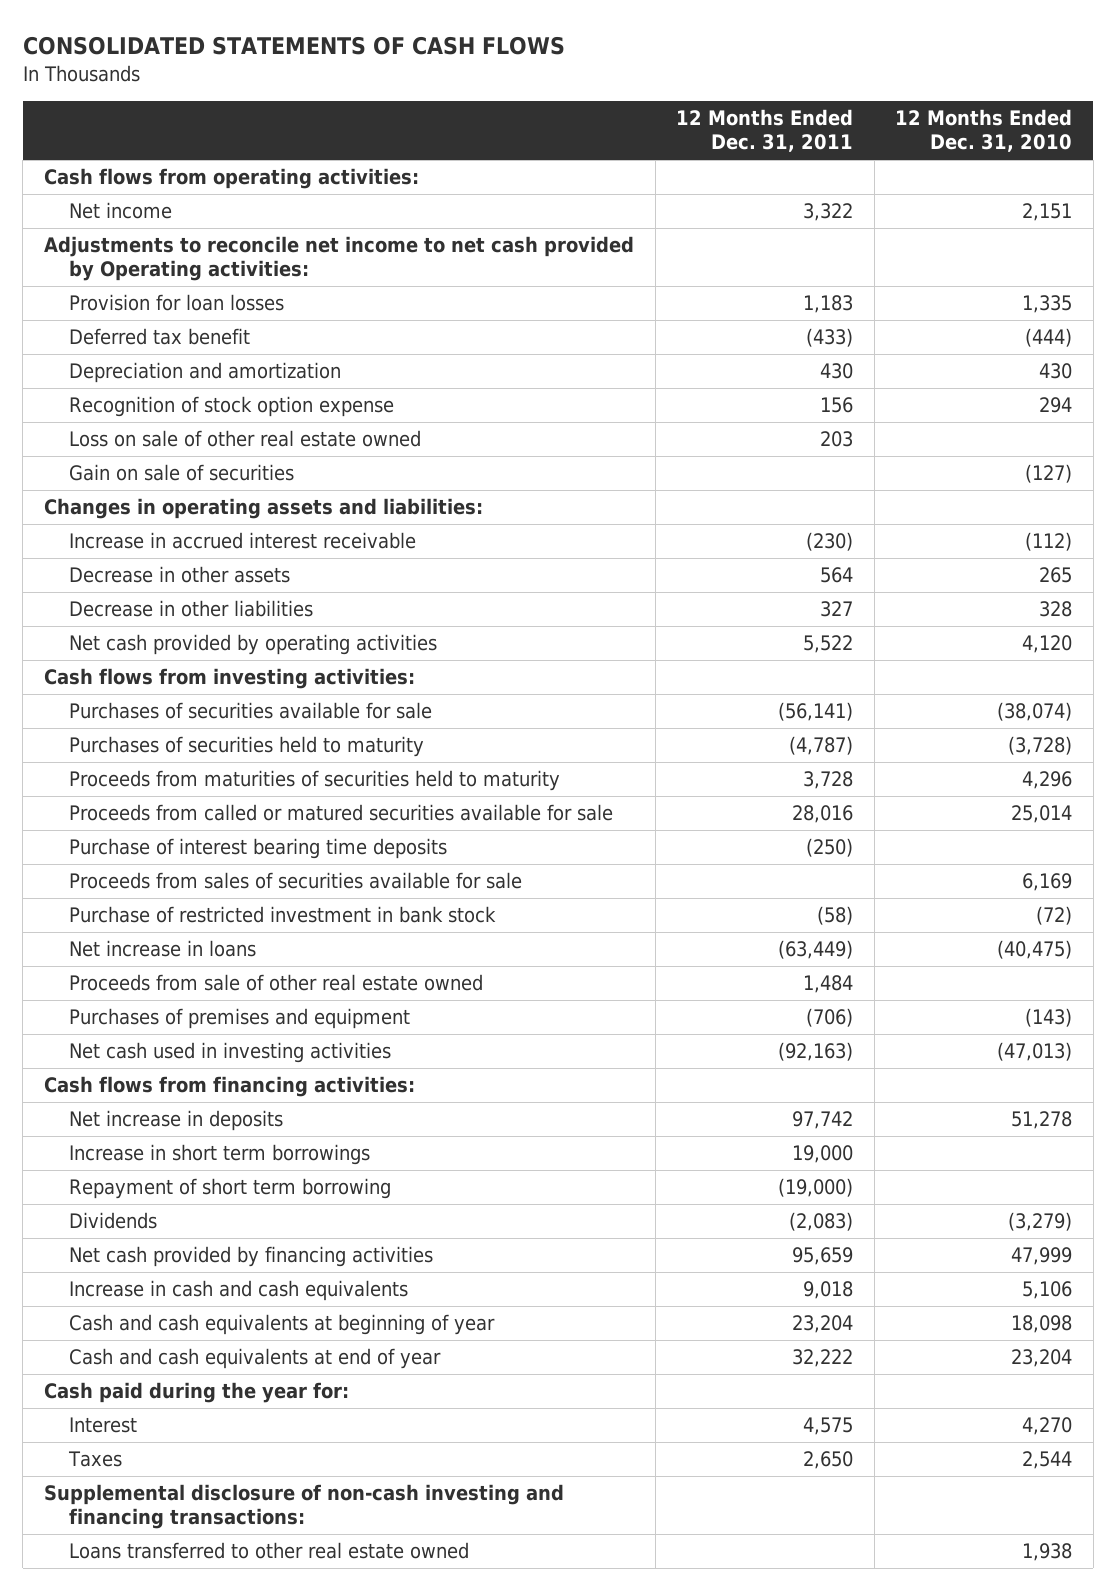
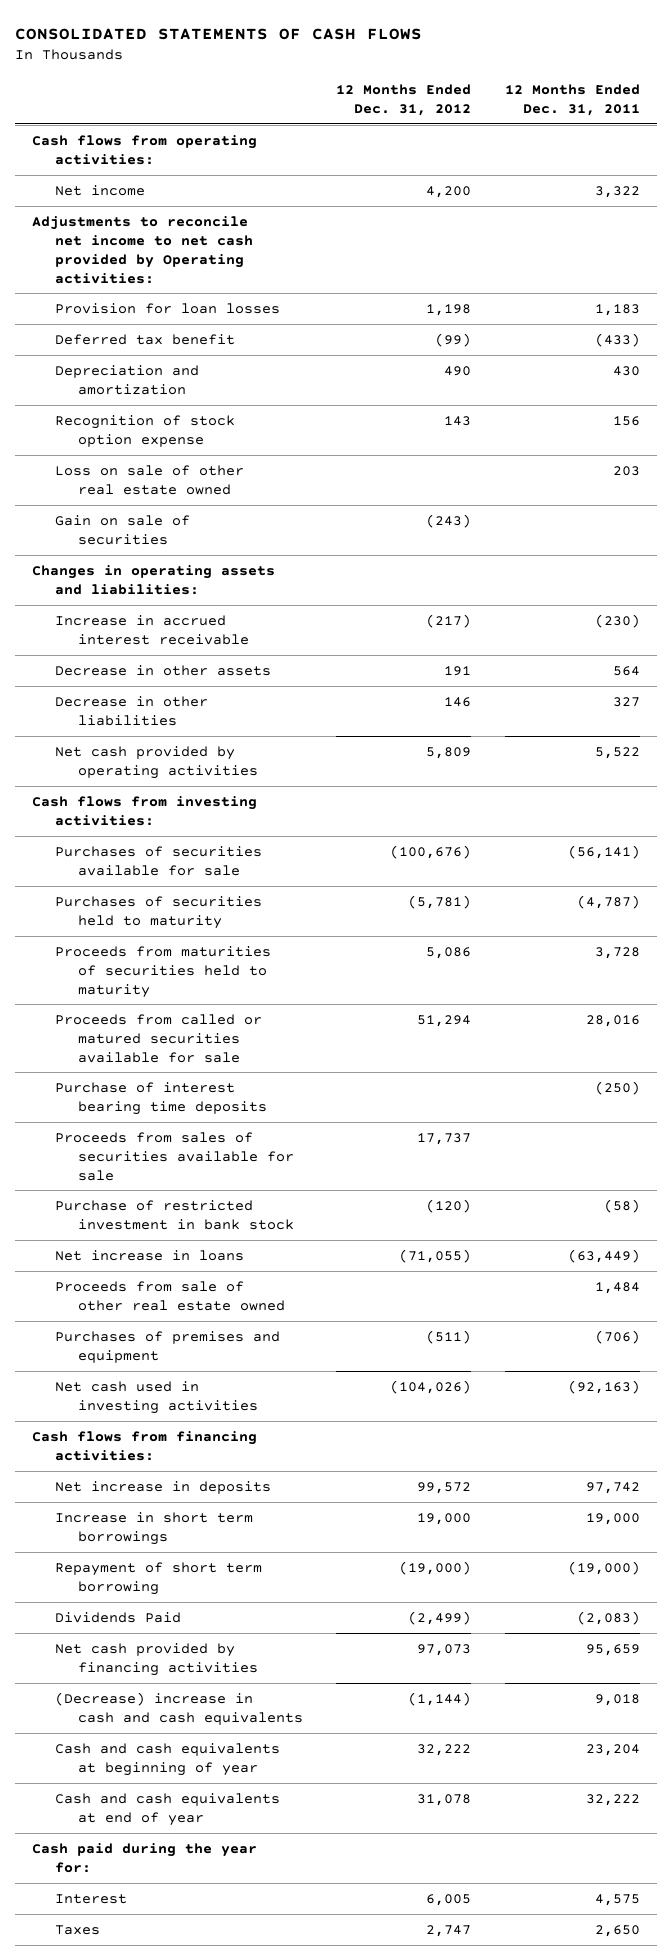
- | 12 Months Ended Dec. 31, 2011 | 12 Months Ended Dec. 31, 2010
+ | 12 Months Ended Dec. 31, 2012 | 12 Months Ended Dec. 31, 2011
- Dividends | (2,083) | (3,279)
+ Dividends Paid | (2,499) | (2,083)
- Increase in cash and cash equivalents | 9,018 | 5,106
+ (Decrease) increase in cash and cash equivalents | (1,144) | 9,018
- Supplemental disclosure of non-cash investing and financing transactions:
- Loans transferred to other real estate owned | | 1,938

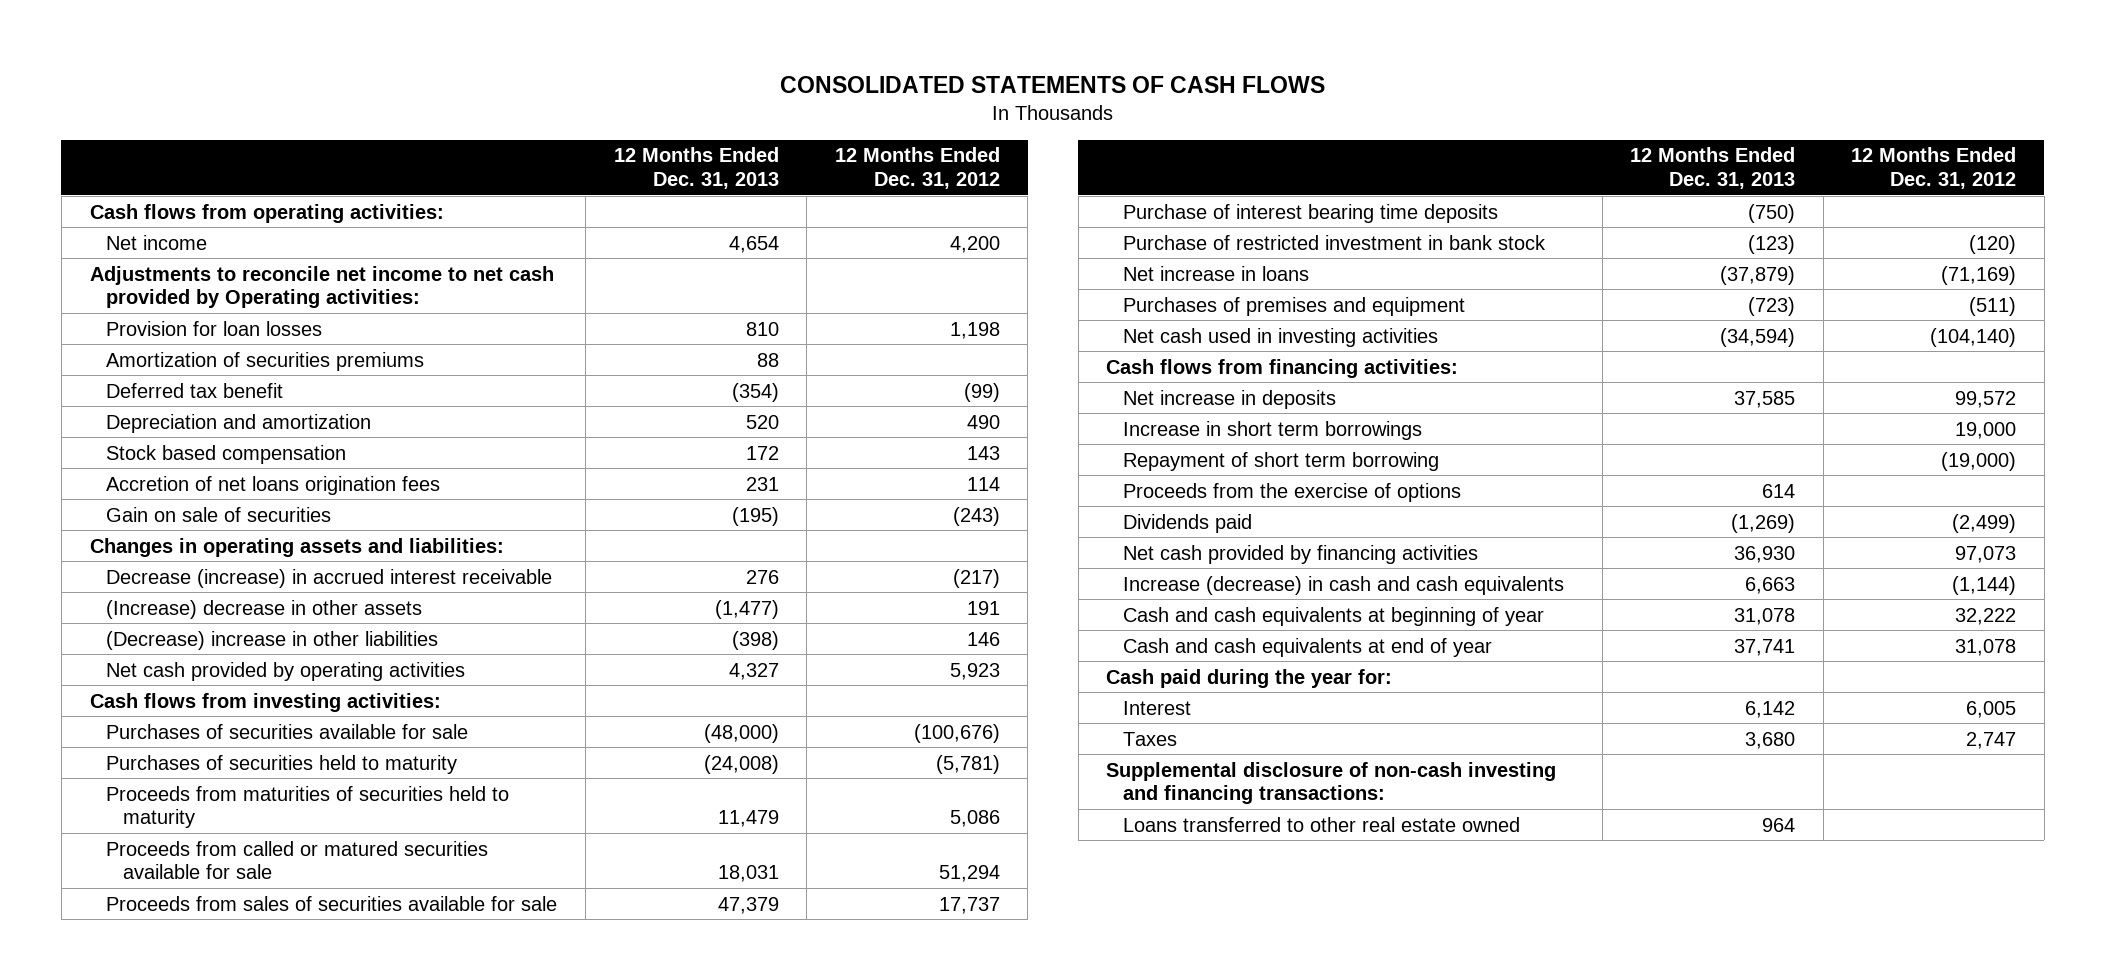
- | 12 Months Ended Dec. 31, 2012 | 12 Months Ended Dec. 31, 2011
+ | 12 Months Ended Dec. 31, 2013 | 12 Months Ended Dec. 31, 2012
+ Amortization of securities premiums | 88 |
- Recognition of stock option expense | 143 | 156
- Loss on sale of other real estate owned | | 203
+ Stock based compensation | 172 | 143
+ Accretion of net loans origination fees | 231 | 114
- Increase in accrued interest receivable | (217) | (230)
- Decrease in other assets | 191 | 564
- Decrease in other liabilities | 146 | 327
- Net cash provided by operating activities | 5,809 | 5,522
+ Decrease (increase) in accrued interest receivable | 276 | (217)
+ (Increase) decrease in other assets | (1,477) | 191
+ (Decrease) increase in other liabilities | (398) | 146
+ Net cash provided by operating activities | 4,327 | 5,923
moved down: Purchase of interest bearing time deposits | (750) |
- Net increase in loans | (71,055) | (63,449)
- Proceeds from sale of other real estate owned | | 1,484
+ Net increase in loans | (37,879) | (71,169)
- Net cash used in investing activities | (104,026) | (92,163)
+ Net cash used in investing activities | (34,594) | (104,140)
- Dividends Paid | (2,499) | (2,083)
+ Proceeds from the exercise of options | 614 |
+ Dividends paid | (1,269) | (2,499)
- (Decrease) increase in cash and cash equivalents | (1,144) | 9,018
+ Increase (decrease) in cash and cash equivalents | 6,663 | (1,144)
+ Supplemental disclosure of non-cash investing and financing transactions:
+ Loans transferred to other real estate owned | 964 |

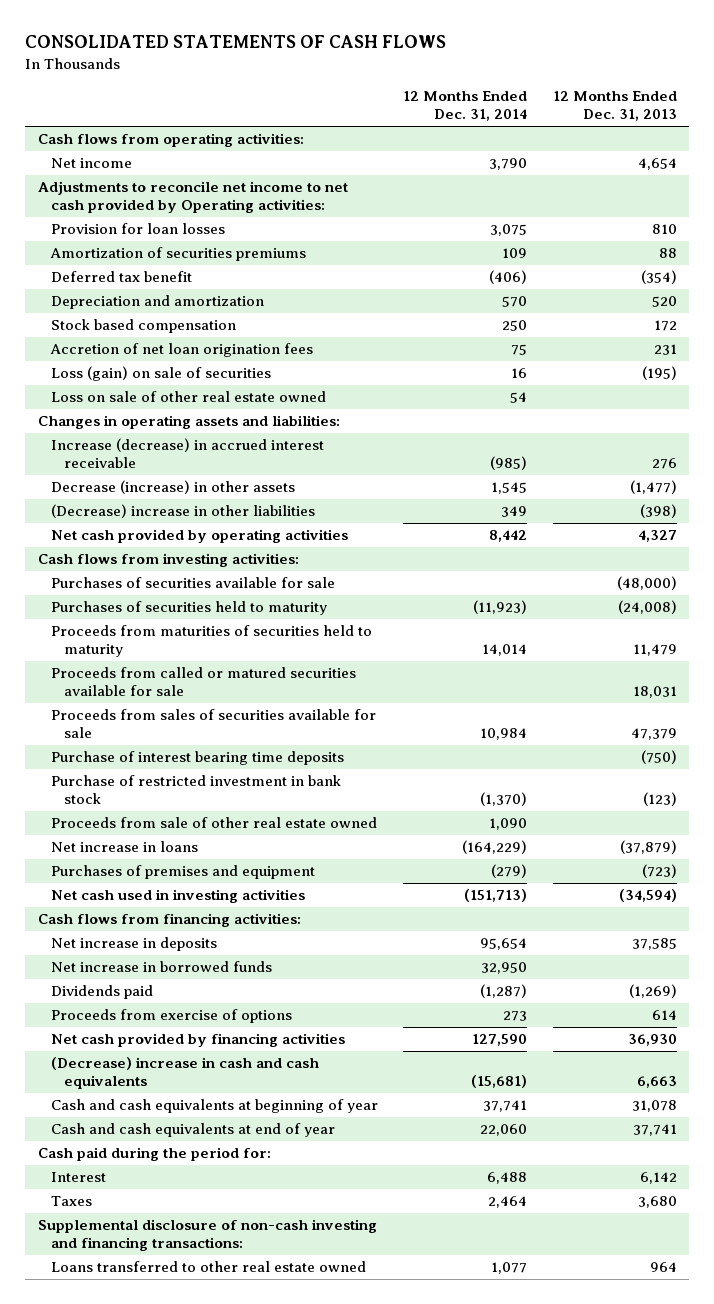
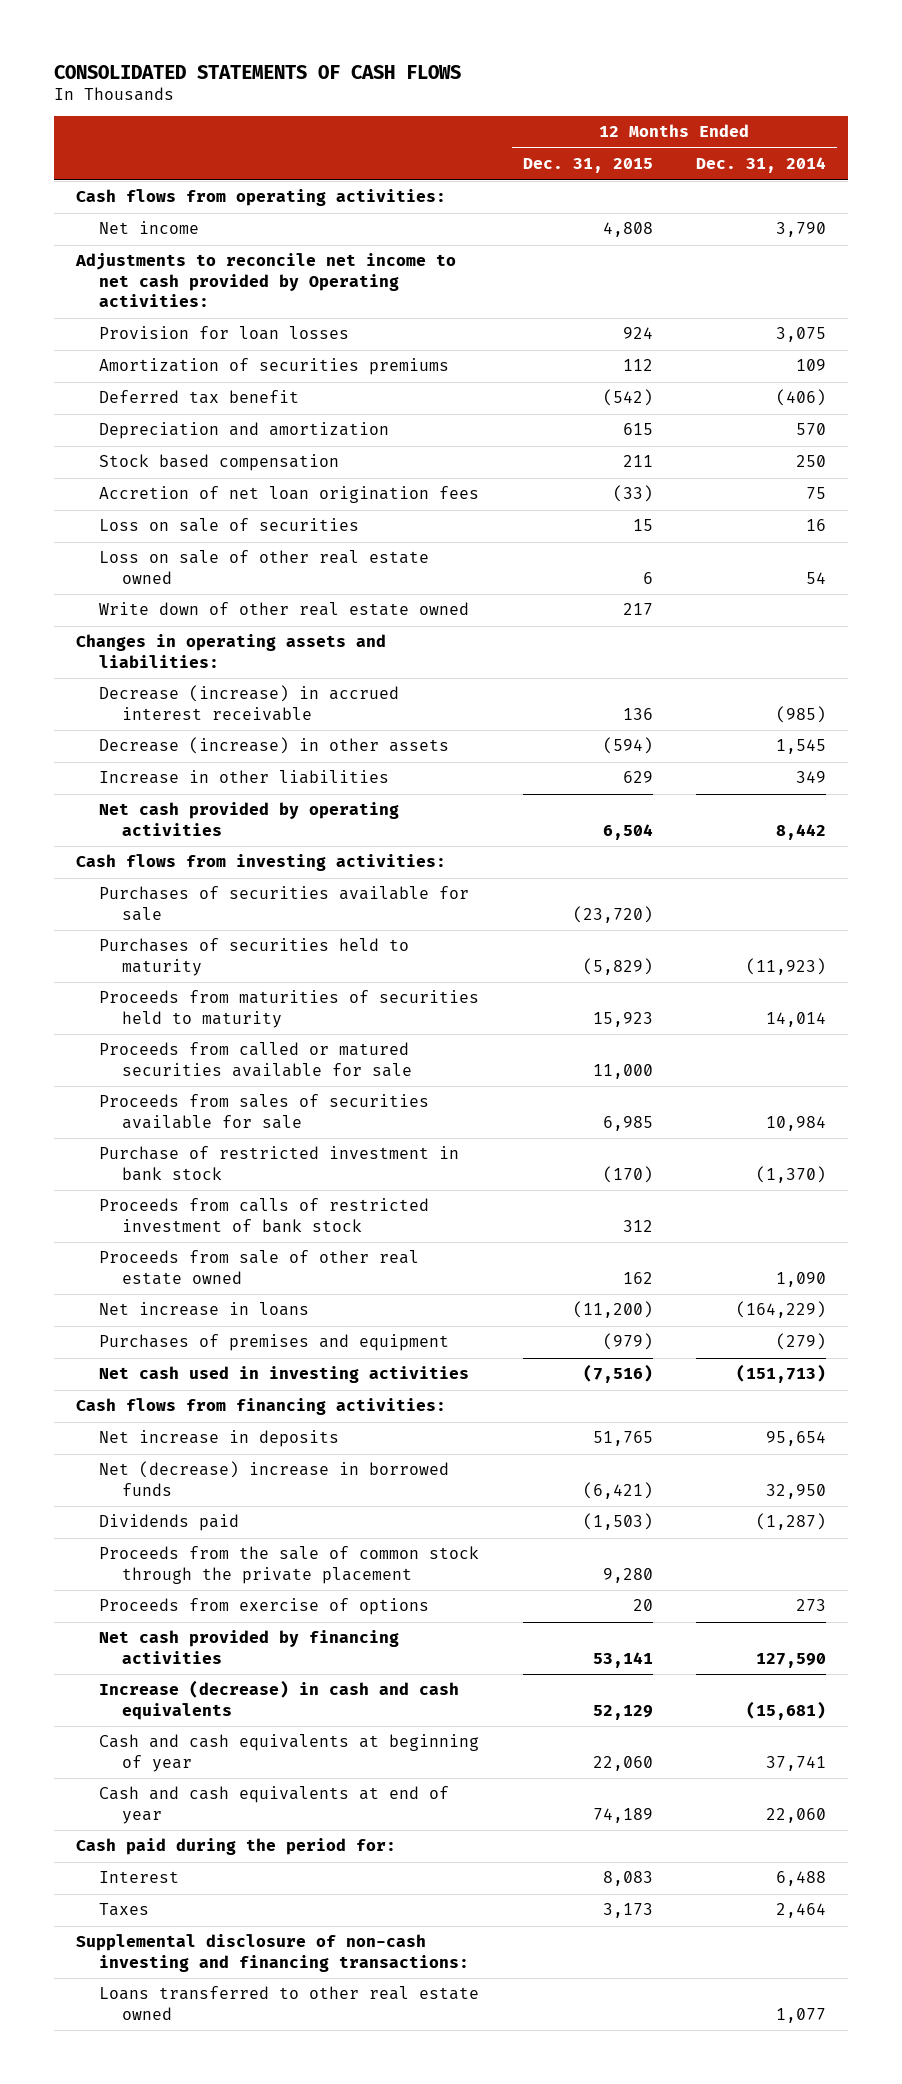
- | 12 Months Ended Dec. 31, 2014 | 12 Months Ended Dec. 31, 2013
+ | 12 Months Ended Dec. 31, 2015 | 12 Months Ended Dec. 31, 2014
- Loss (gain) on sale of securities | 16 | (195)
+ Loss on sale of securities | 15 | 16
+ Write down of other real estate owned | 217 |
- Increase (decrease) in accrued interest receivable | (985) | 276
+ Decrease (increase) in accrued interest receivable | 136 | (985)
- (Decrease) increase in other liabilities | 349 | (398)
+ Increase in other liabilities | 629 | 349
- Purchase of interest bearing time deposits | | (750)
+ Proceeds from calls of restricted investment of bank stock | 312 |
- Net increase in borrowed funds | 32,950 |
+ Net (decrease) increase in borrowed funds | (6,421) | 32,950
+ Proceeds from the sale of common stock through the private placement | 9,280 |
- (Decrease) increase in cash and cash equivalents | (15,681) | 6,663
+ Increase (decrease) in cash and cash equivalents | 52,129 | (15,681)

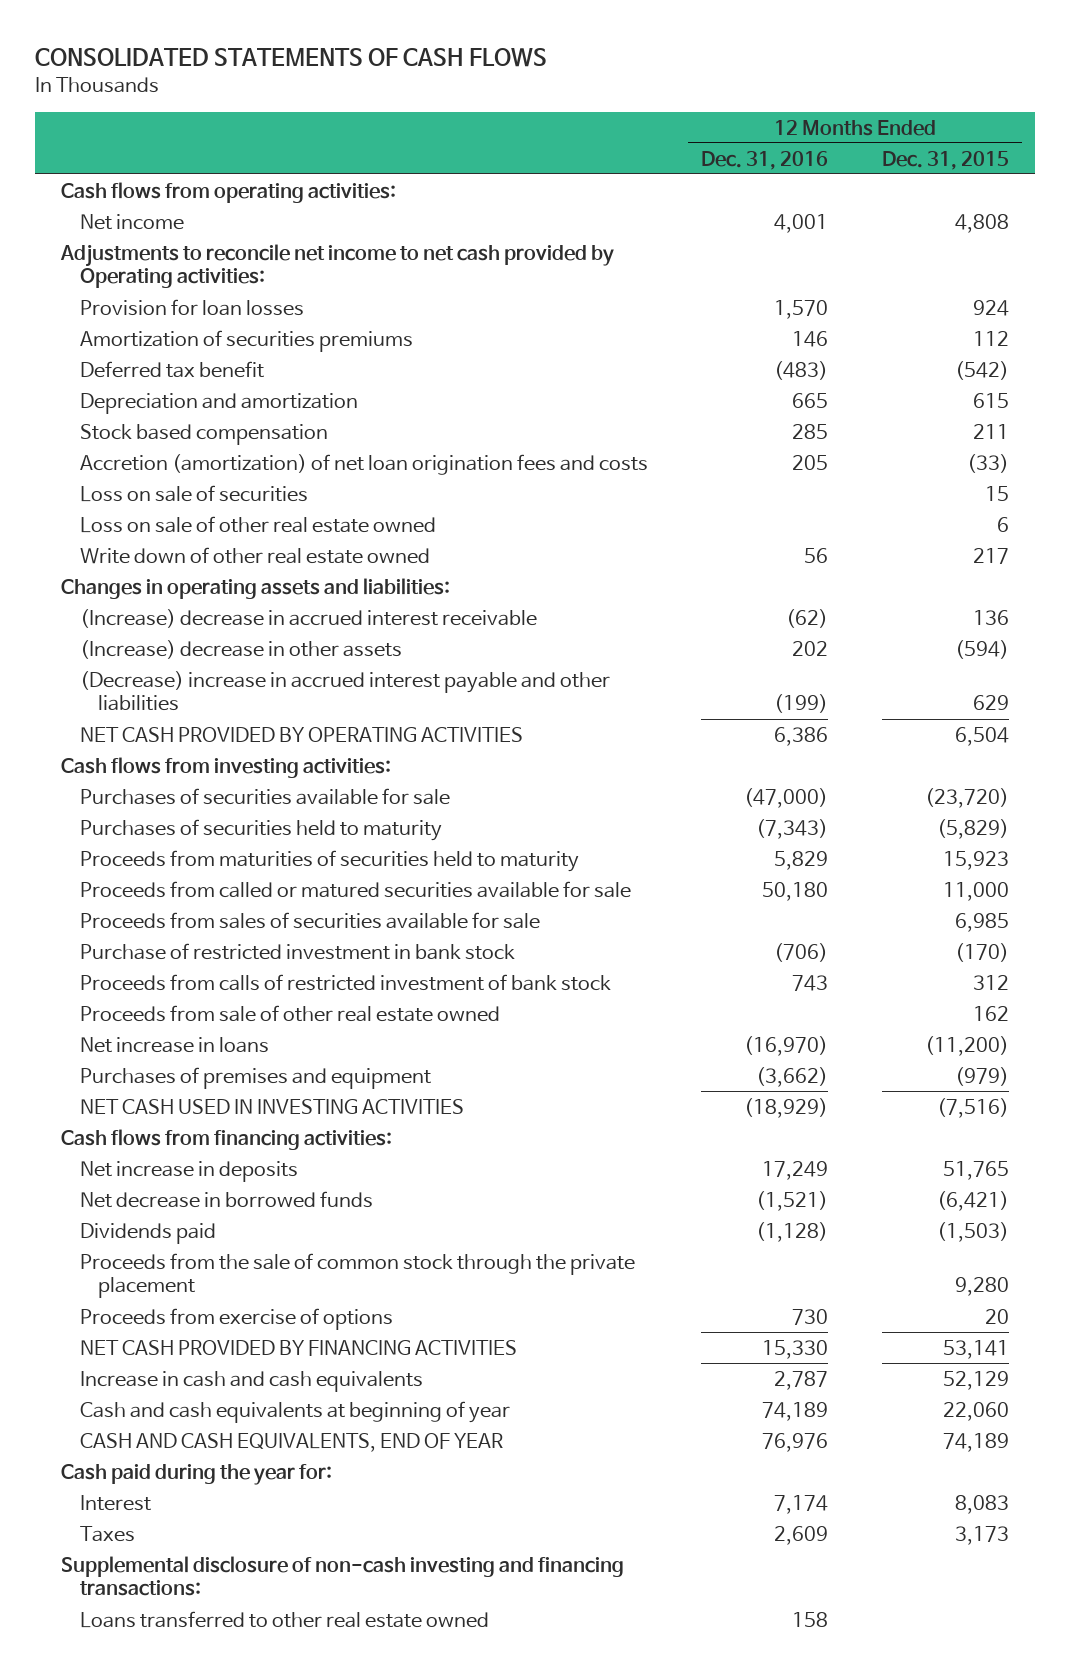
- | 12 Months Ended Dec. 31, 2015 | 12 Months Ended Dec. 31, 2014
+ | 12 Months Ended Dec. 31, 2016 | 12 Months Ended Dec. 31, 2015
- Accretion of net loan origination fees | (33) | 75
+ Accretion (amortization) of net loan origination fees and costs | 205 | (33)
- Decrease (increase) in accrued interest receivable | 136 | (985)
- Decrease (increase) in other assets | (594) | 1,545
- Increase in other liabilities | 629 | 349
- Net cash provided by operating activities | 6,504 | 8,442
+ (Increase) decrease in accrued interest receivable | (62) | 136
+ (Increase) decrease in other assets | 202 | (594)
+ (Decrease) increase in accrued interest payable and other liabilities | (199) | 629
+ NET CASH PROVIDED BY OPERATING ACTIVITIES | 6,386 | 6,504
- Net cash used in investing activities | (7,516) | (151,713)
+ NET CASH USED IN INVESTING ACTIVITIES | (18,929) | (7,516)
- Net (decrease) increase in borrowed funds | (6,421) | 32,950
+ Net decrease in borrowed funds | (1,521) | (6,421)
- Net cash provided by financing activities | 53,141 | 127,590
- Increase (decrease) in cash and cash equivalents | 52,129 | (15,681)
+ NET CASH PROVIDED BY FINANCING ACTIVITIES | 15,330 | 53,141
+ Increase in cash and cash equivalents | 2,787 | 52,129
- Cash and cash equivalents at end of year | 74,189 | 22,060
- Cash paid during the period for:
+ CASH AND CASH EQUIVALENTS, END OF YEAR | 76,976 | 74,189
+ Cash paid during the year for:

